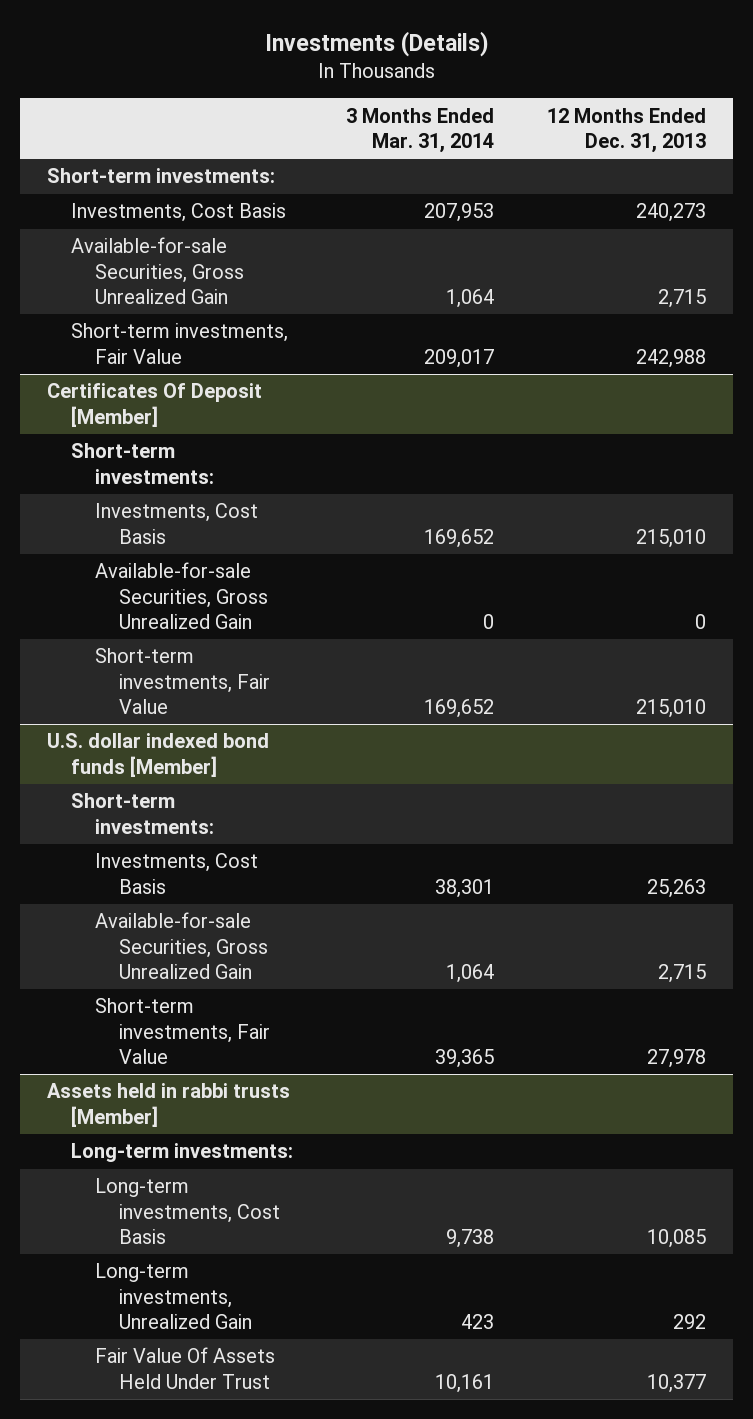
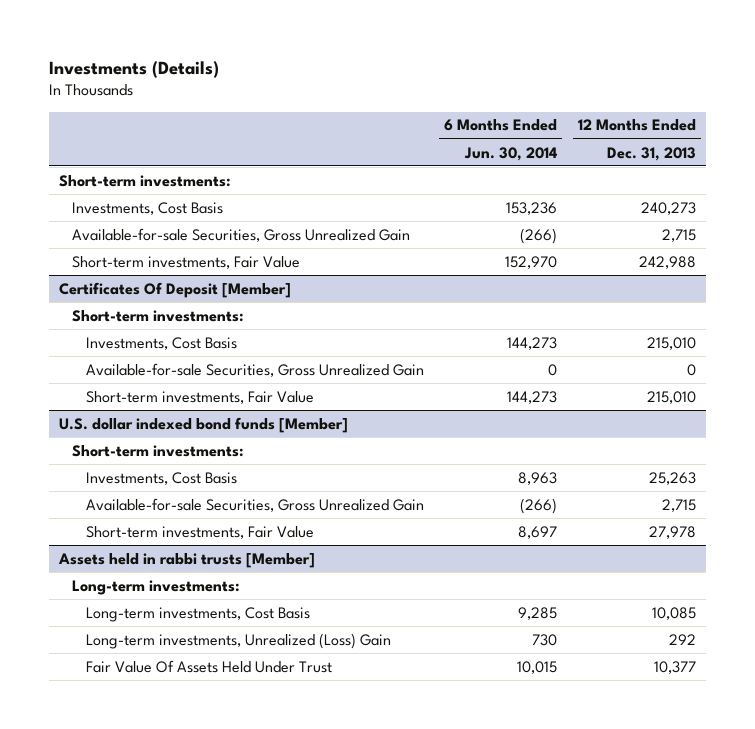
- | 3 Months Ended Mar. 31, 2014 | 12 Months Ended Dec. 31, 2013
+ | 6 Months Ended Jun. 30, 2014 | 12 Months Ended Dec. 31, 2013
@ Assets held in rabbi trusts [Member]
- Long-term investments, Unrealized Gain | 423 | 292
+ Long-term investments, Unrealized (Loss) Gain | 730 | 292

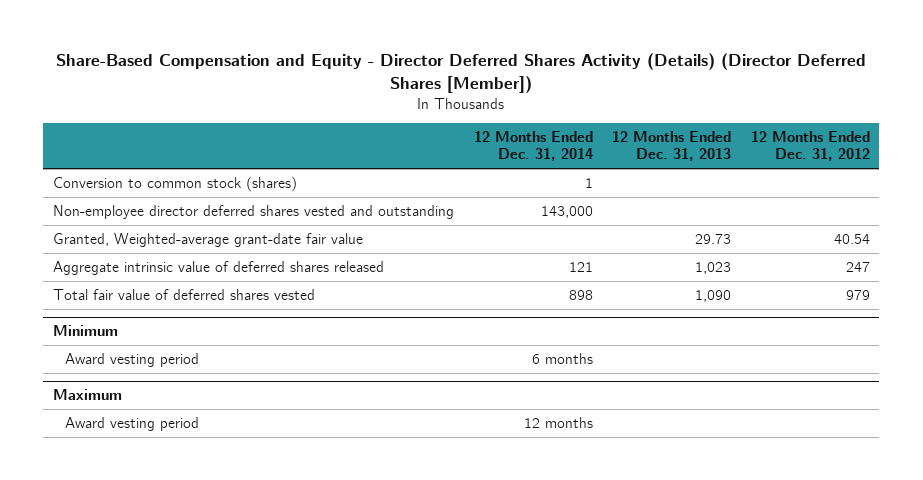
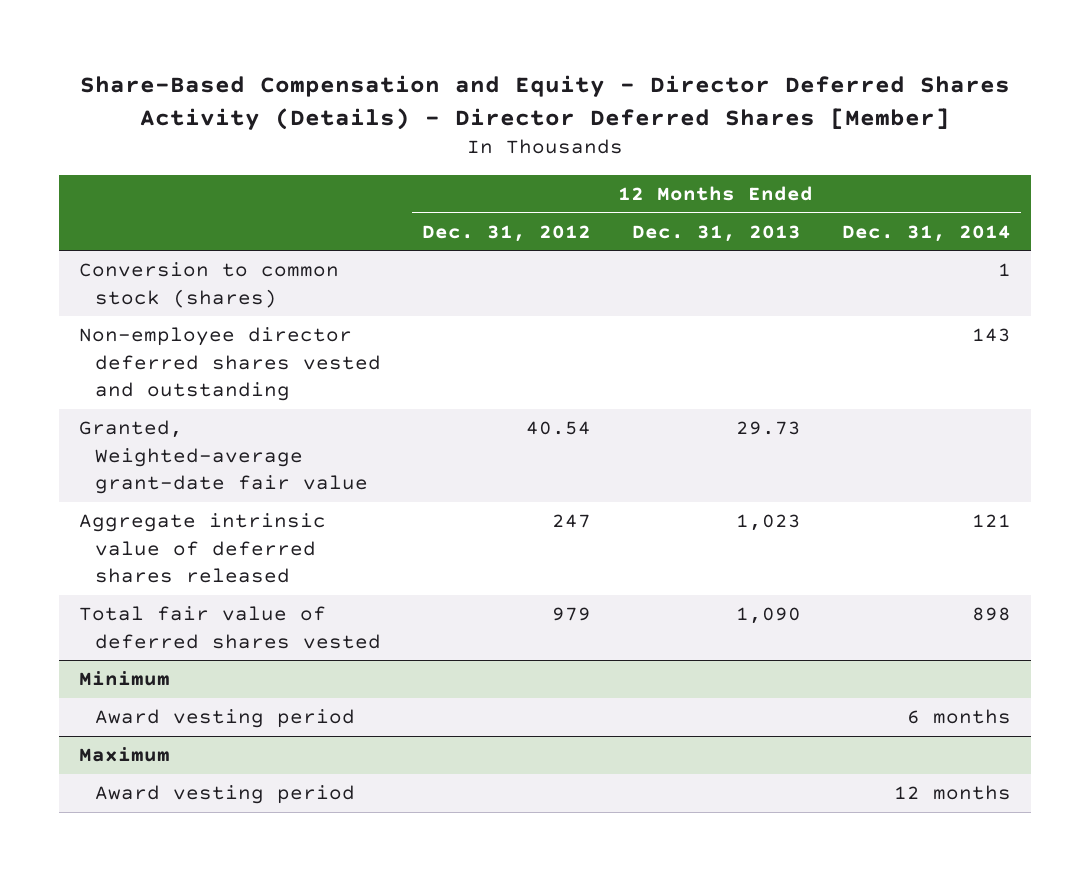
- Share-Based Compensation and Equity - Director Deferred Shares Activity (Details) (Director Deferred Shares [Member])
+ Share-Based Compensation and Equity - Director Deferred Shares Activity (Details) - Director Deferred Shares [Member]
- | 12 Months Ended Dec. 31, 2014 | 12 Months Ended Dec. 31, 2013 | 12 Months Ended Dec. 31, 2012
+ | 12 Months Ended Dec. 31, 2012 | 12 Months Ended Dec. 31, 2013 | 12 Months Ended Dec. 31, 2014
- Non-employee director deferred shares vested and outstanding | 143,000 | |
+ Non-employee director deferred shares vested and outstanding | | | 143

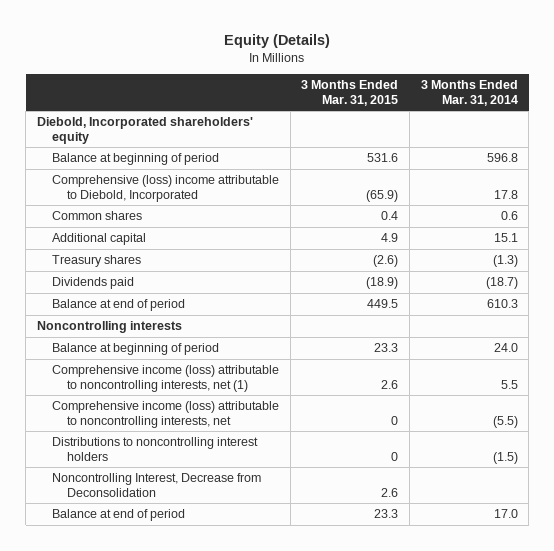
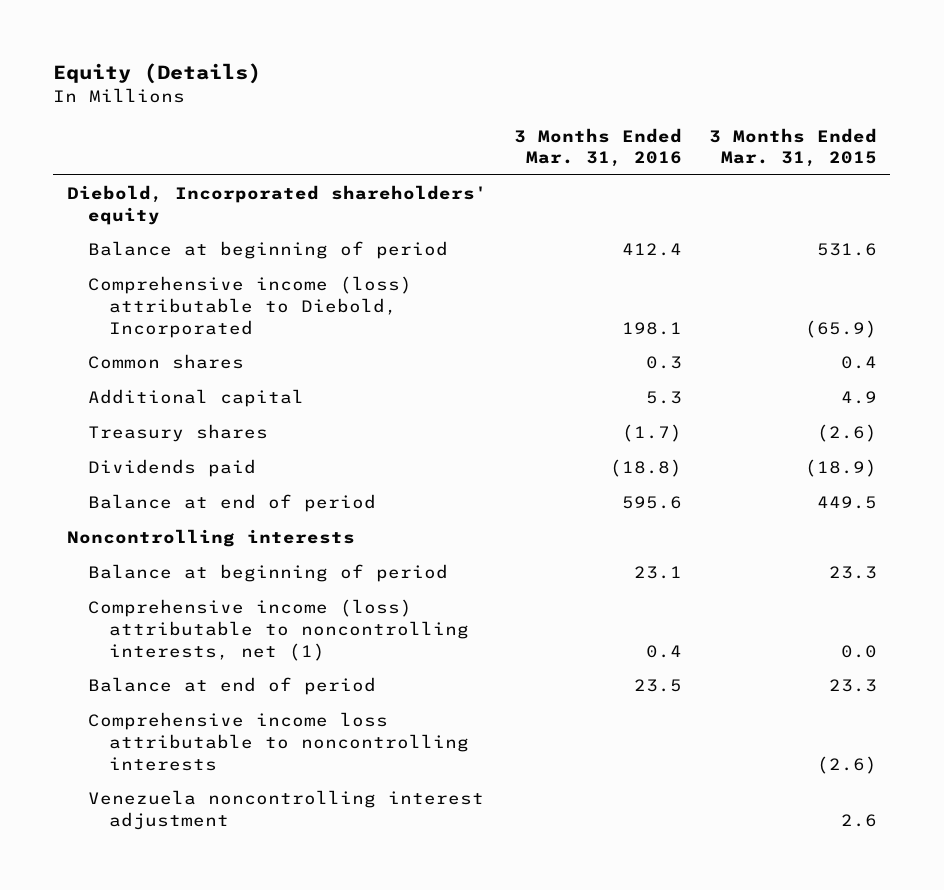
- | 3 Months Ended Mar. 31, 2015 | 3 Months Ended Mar. 31, 2014
+ | 3 Months Ended Mar. 31, 2016 | 3 Months Ended Mar. 31, 2015
- Comprehensive (loss) income attributable to Diebold, Incorporated | (65.9) | 17.8
+ Comprehensive income (loss) attributable to Diebold, Incorporated | 198.1 | (65.9)
- Comprehensive income (loss) attributable to noncontrolling interests, net (1) | 2.6 | 5.5
- Comprehensive income (loss) attributable to noncontrolling interests, net | 0 | (5.5)
- Distributions to noncontrolling interest holders | 0 | (1.5)
- Noncontrolling Interest, Decrease from Deconsolidation | 2.6 |
+ Comprehensive income (loss) attributable to noncontrolling interests, net (1) | 0.4 | 0.0
+ Comprehensive income loss attributable to noncontrolling interests | | (2.6)
+ Venezuela noncontrolling interest adjustment | | 2.6

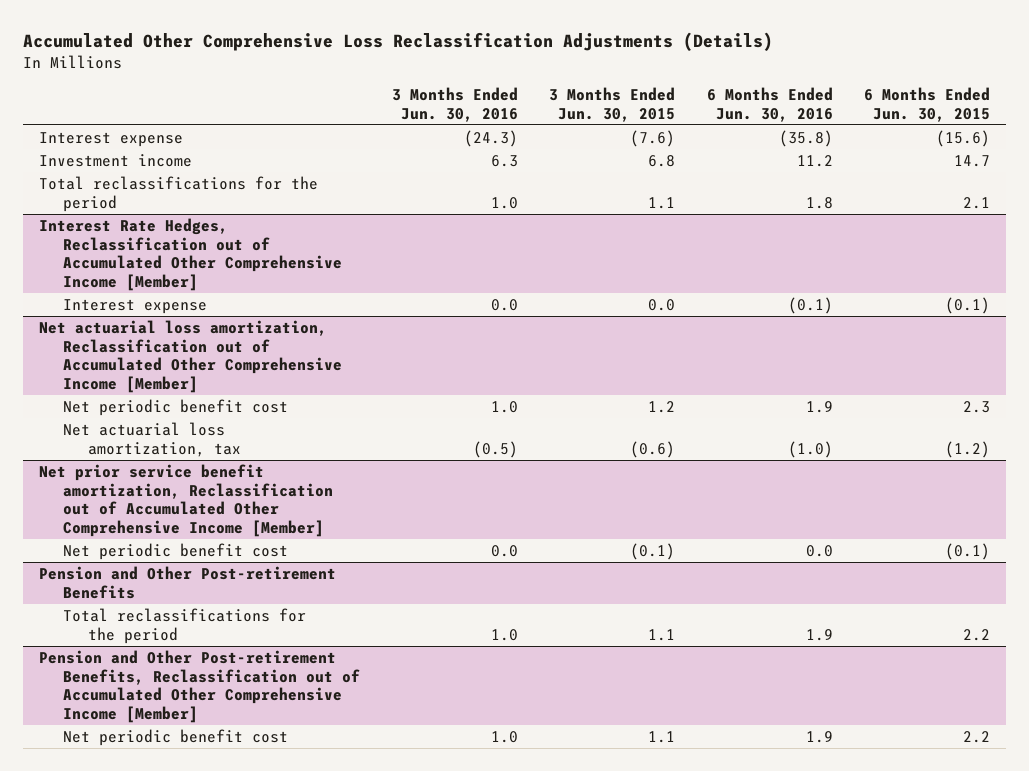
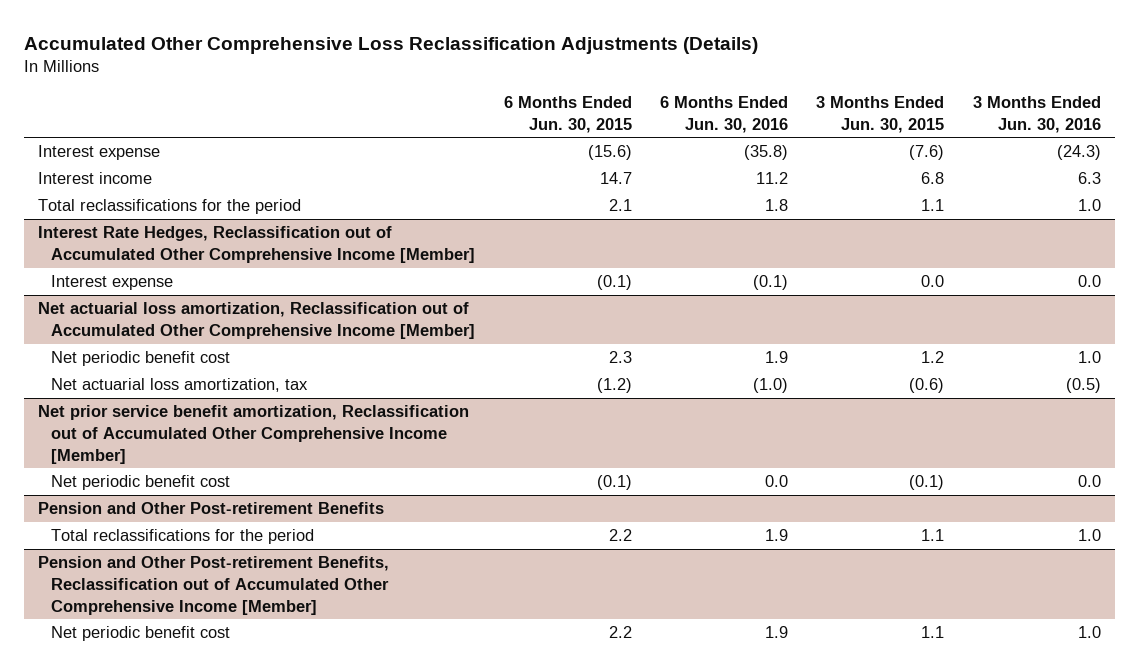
- | 3 Months Ended Jun. 30, 2016 | 3 Months Ended Jun. 30, 2015 | 6 Months Ended Jun. 30, 2016 | 6 Months Ended Jun. 30, 2015
+ | 6 Months Ended Jun. 30, 2015 | 6 Months Ended Jun. 30, 2016 | 3 Months Ended Jun. 30, 2015 | 3 Months Ended Jun. 30, 2016
- Investment income | 6.3 | 6.8 | 11.2 | 14.7
+ Interest income | 14.7 | 11.2 | 6.8 | 6.3

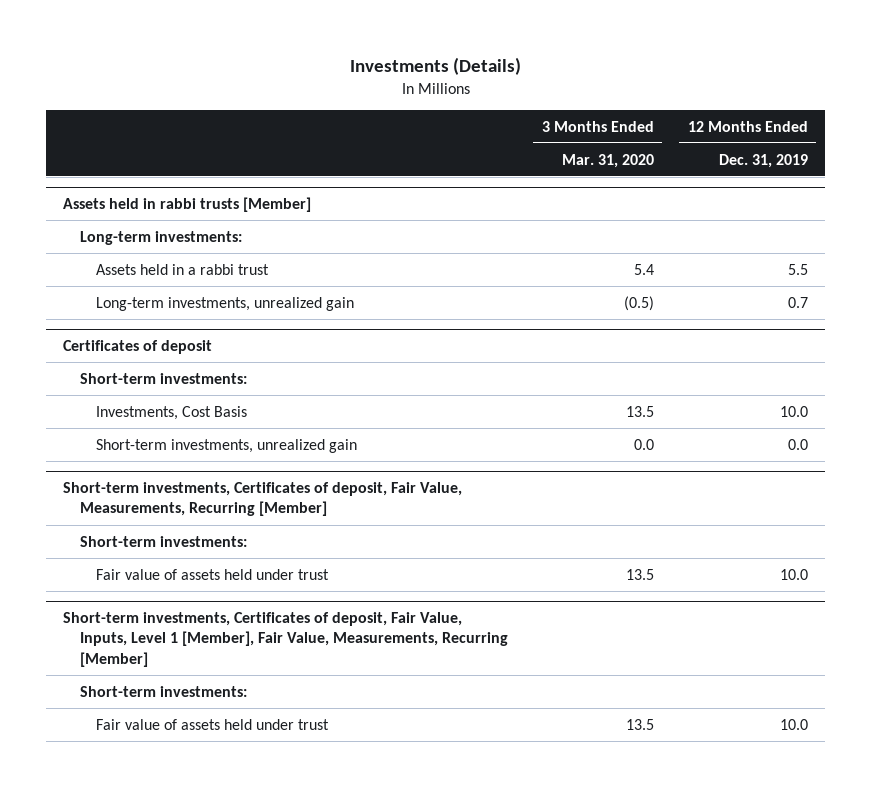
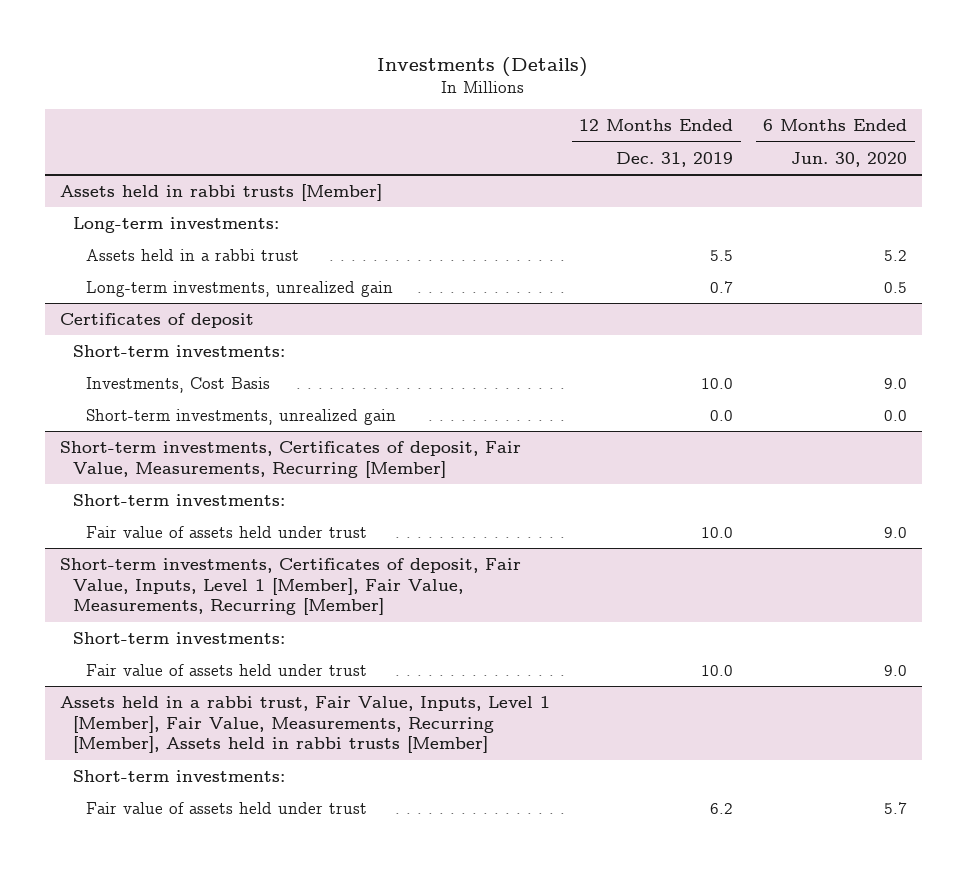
- | 3 Months Ended Mar. 31, 2020 | 12 Months Ended Dec. 31, 2019
+ | 12 Months Ended Dec. 31, 2019 | 6 Months Ended Jun. 30, 2020
+ Assets held in a rabbi trust, Fair Value, Inputs, Level 1 [Member], Fair Value, Measurements, Recurring [Member], Assets held in rabbi trusts [Member]
+ Short-term investments:
+ Fair value of assets held under trust | 6.2 | 5.7

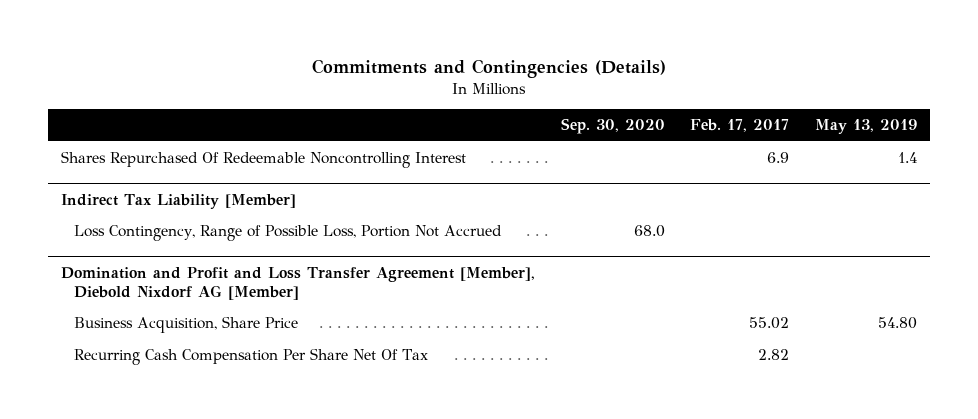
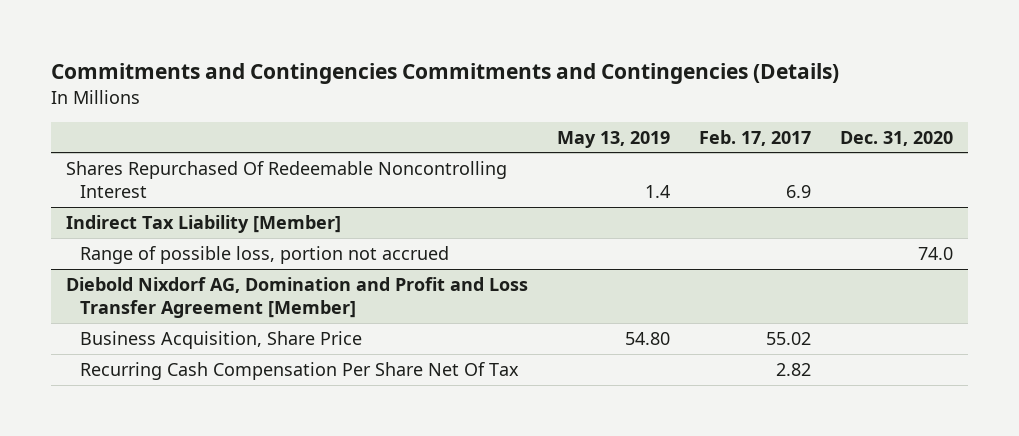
- Commitments and Contingencies (Details)
+ Commitments and Contingencies Commitments and Contingencies (Details)
- | Sep. 30, 2020 | Feb. 17, 2017 | May 13, 2019
+ | May 13, 2019 | Feb. 17, 2017 | Dec. 31, 2020
@ Indirect Tax Liability [Member]
- Loss Contingency, Range of Possible Loss, Portion Not Accrued | 68.0 | |
- Domination and Profit and Loss Transfer Agreement [Member], Diebold Nixdorf AG [Member]
@ Indirect Tax Liability [Member]
+ Range of possible loss, portion not accrued | | | 74.0
+ Diebold Nixdorf AG, Domination and Profit and Loss Transfer Agreement [Member]

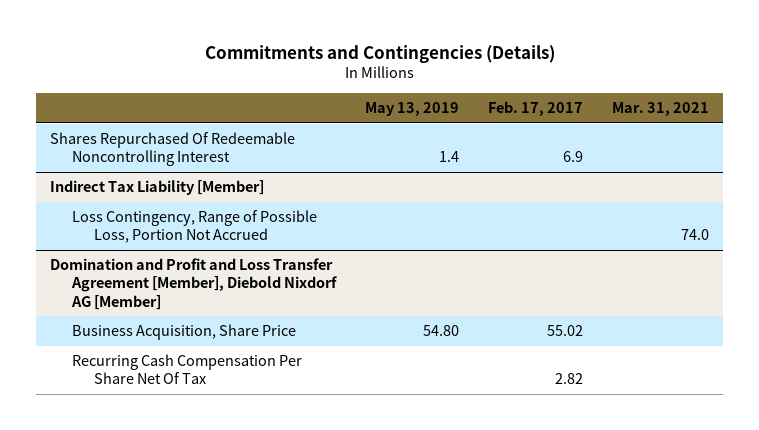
- Commitments and Contingencies Commitments and Contingencies (Details)
+ Commitments and Contingencies (Details)
- | May 13, 2019 | Feb. 17, 2017 | Dec. 31, 2020
+ | May 13, 2019 | Feb. 17, 2017 | Mar. 31, 2021
@ Indirect Tax Liability [Member]
- Range of possible loss, portion not accrued | | | 74.0
- Diebold Nixdorf AG, Domination and Profit and Loss Transfer Agreement [Member]
@ Indirect Tax Liability [Member]
+ Loss Contingency, Range of Possible Loss, Portion Not Accrued | | | 74.0
+ Domination and Profit and Loss Transfer Agreement [Member], Diebold Nixdorf AG [Member]

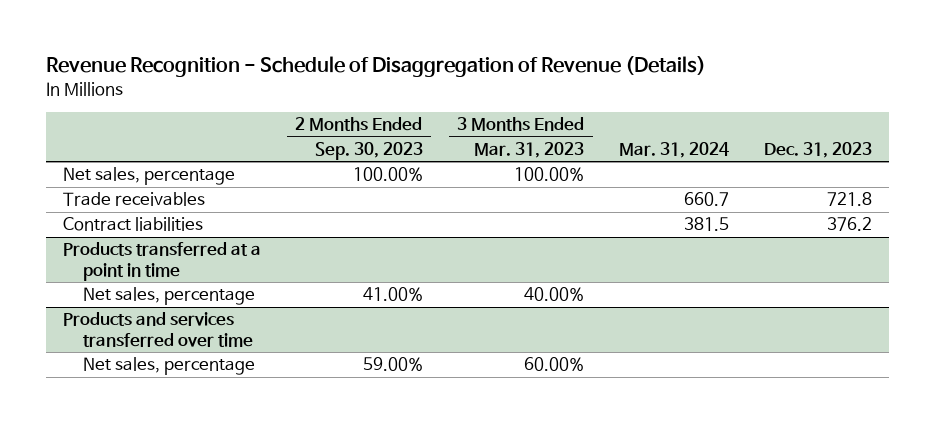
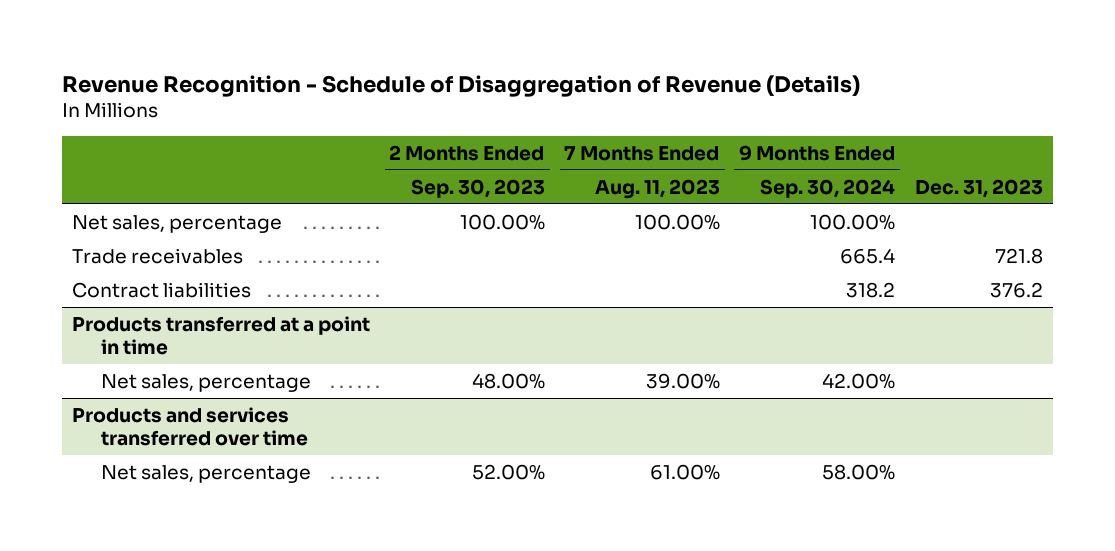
- | 2 Months Ended Sep. 30, 2023 | 3 Months Ended Mar. 31, 2023 | Mar. 31, 2024 | Dec. 31, 2023
+ | 2 Months Ended Sep. 30, 2023 | 7 Months Ended Aug. 11, 2023 | 9 Months Ended Sep. 30, 2024 | Dec. 31, 2023
@ Products transferred at a point in time
- Net sales, percentage | 41.00% | 40.00% | |
+ Net sales, percentage | 48.00% | 39.00% | 42.00% |
@ Products and services transferred over time
- Net sales, percentage | 59.00% | 60.00% | |
+ Net sales, percentage | 52.00% | 61.00% | 58.00% |

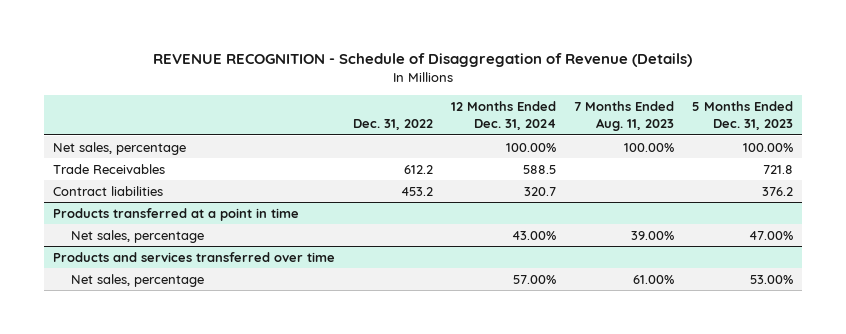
- Revenue Recognition - Schedule of Disaggregation of Revenue (Details)
+ REVENUE RECOGNITION - Schedule of Disaggregation of Revenue (Details)
- | 2 Months Ended Sep. 30, 2023 | 7 Months Ended Aug. 11, 2023 | 9 Months Ended Sep. 30, 2024 | Dec. 31, 2023
+ | Dec. 31, 2022 | 12 Months Ended Dec. 31, 2024 | 7 Months Ended Aug. 11, 2023 | 5 Months Ended Dec. 31, 2023
- Trade receivables | | | 665.4 | 721.8
+ Trade Receivables | 612.2 | 588.5 | | 721.8

